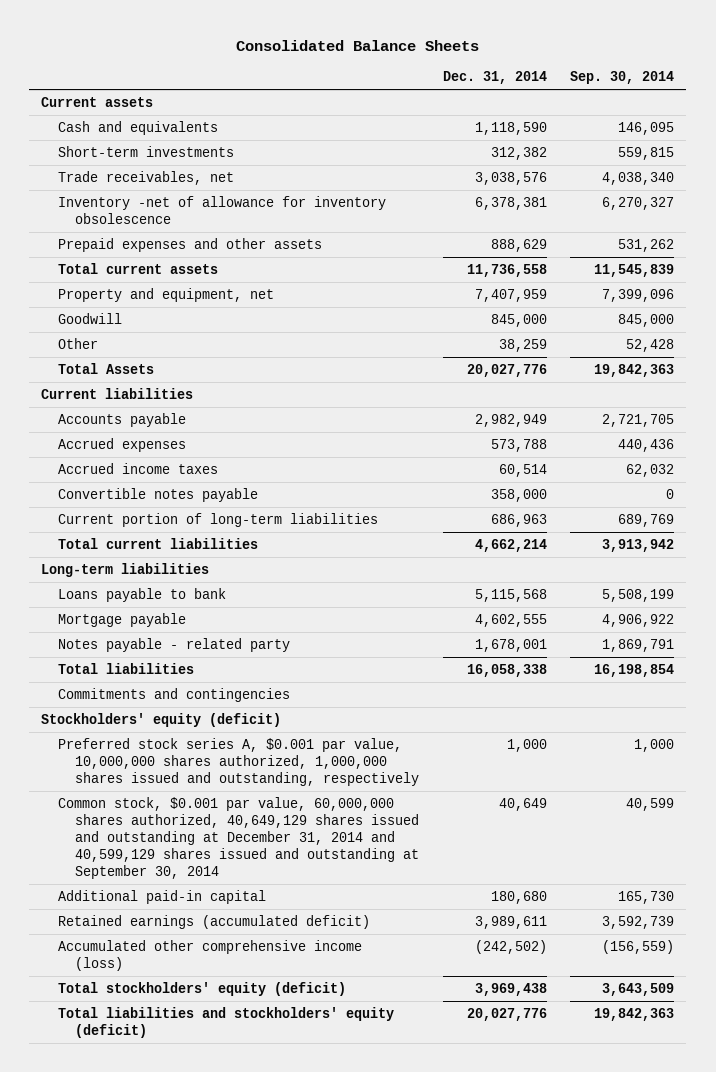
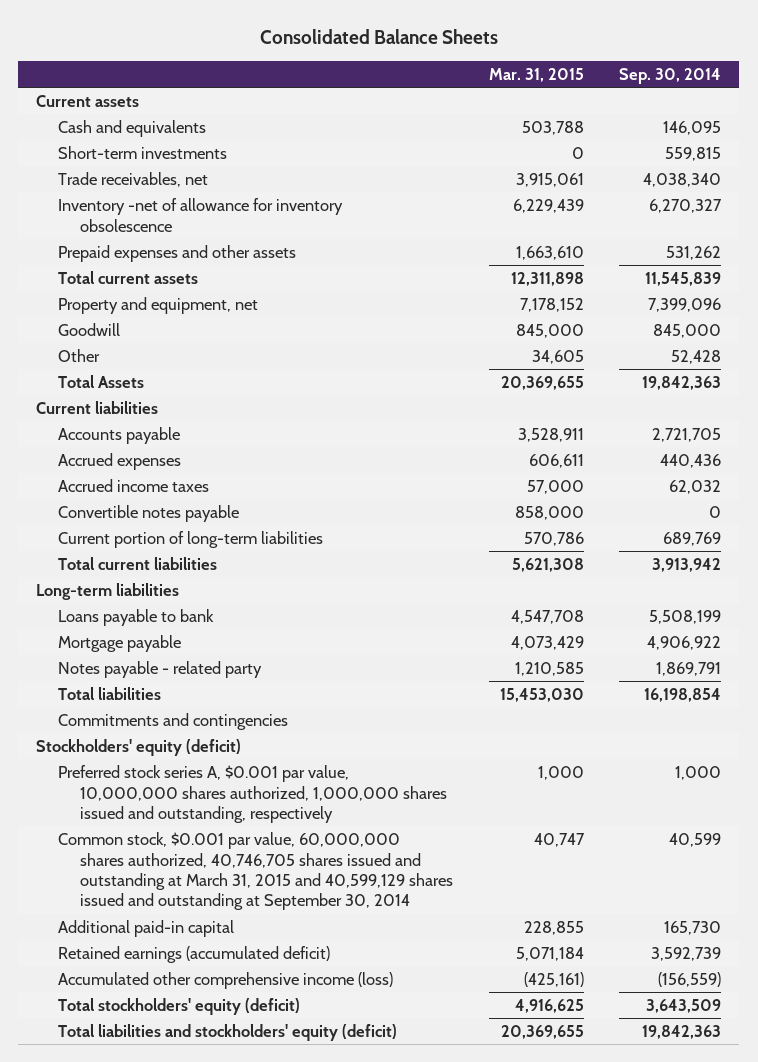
- | Dec. 31, 2014 | Sep. 30, 2014
+ | Mar. 31, 2015 | Sep. 30, 2014
- Common stock, $0.001 par value, 60,000,000 shares authorized, 40,649,129 shares issued and outstanding at December 31, 2014 and 40,599,129 shares issued and outstanding at September 30, 2014 | 40,649 | 40,599
+ Common stock, $0.001 par value, 60,000,000 shares authorized, 40,746,705 shares issued and outstanding at March 31, 2015 and 40,599,129 shares issued and outstanding at September 30, 2014 | 40,747 | 40,599

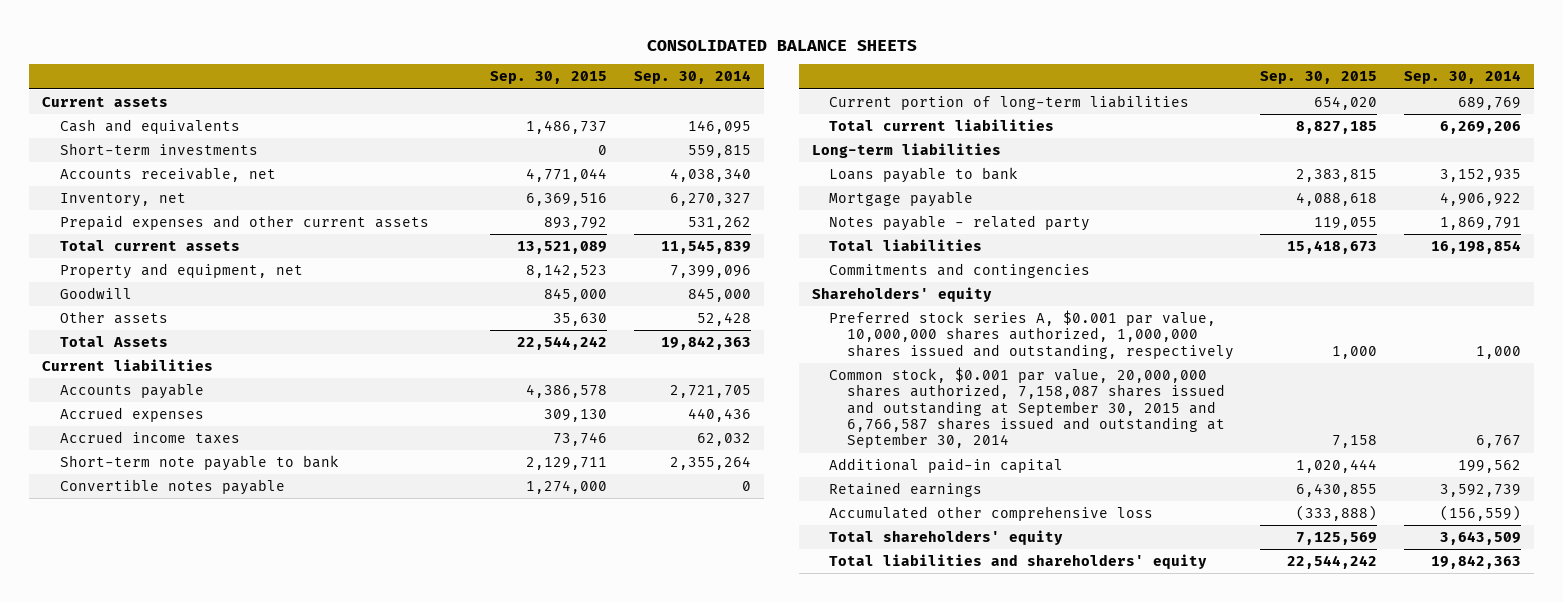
- Consolidated Balance Sheets
+ CONSOLIDATED BALANCE SHEETS
- | Mar. 31, 2015 | Sep. 30, 2014
+ | Sep. 30, 2015 | Sep. 30, 2014
- Trade receivables, net | 3,915,061 | 4,038,340
- Inventory -net of allowance for inventory obsolescence | 6,229,439 | 6,270,327
- Prepaid expenses and other assets | 1,663,610 | 531,262
+ Accounts receivable, net | 4,771,044 | 4,038,340
+ Inventory, net | 6,369,516 | 6,270,327
+ Prepaid expenses and other current assets | 893,792 | 531,262
- Other | 34,605 | 52,428
+ Other assets | 35,630 | 52,428
+ Short-term note payable to bank | 2,129,711 | 2,355,264
- Total current liabilities | 5,621,308 | 3,913,942
+ Total current liabilities | 8,827,185 | 6,269,206
- Loans payable to bank | 4,547,708 | 5,508,199
+ Loans payable to bank | 2,383,815 | 3,152,935
- Stockholders' equity (deficit)
+ Shareholders' equity
- Common stock, $0.001 par value, 60,000,000 shares authorized, 40,746,705 shares issued and outstanding at March 31, 2015 and 40,599,129 shares issued and outstanding at September 30, 2014 | 40,747 | 40,599
- Additional paid-in capital | 228,855 | 165,730
- Retained earnings (accumulated deficit) | 5,071,184 | 3,592,739
- Accumulated other comprehensive income (loss) | (425,161) | (156,559)
- Total stockholders' equity (deficit) | 4,916,625 | 3,643,509
- Total liabilities and stockholders' equity (deficit) | 20,369,655 | 19,842,363
+ Common stock, $0.001 par value, 20,000,000 shares authorized, 7,158,087 shares issued and outstanding at September 30, 2015 and 6,766,587 shares issued and outstanding at September 30, 2014 | 7,158 | 6,767
+ Additional paid-in capital | 1,020,444 | 199,562
+ Retained earnings | 6,430,855 | 3,592,739
+ Accumulated other comprehensive loss | (333,888) | (156,559)
+ Total shareholders' equity | 7,125,569 | 3,643,509
+ Total liabilities and shareholders' equity | 22,544,242 | 19,842,363

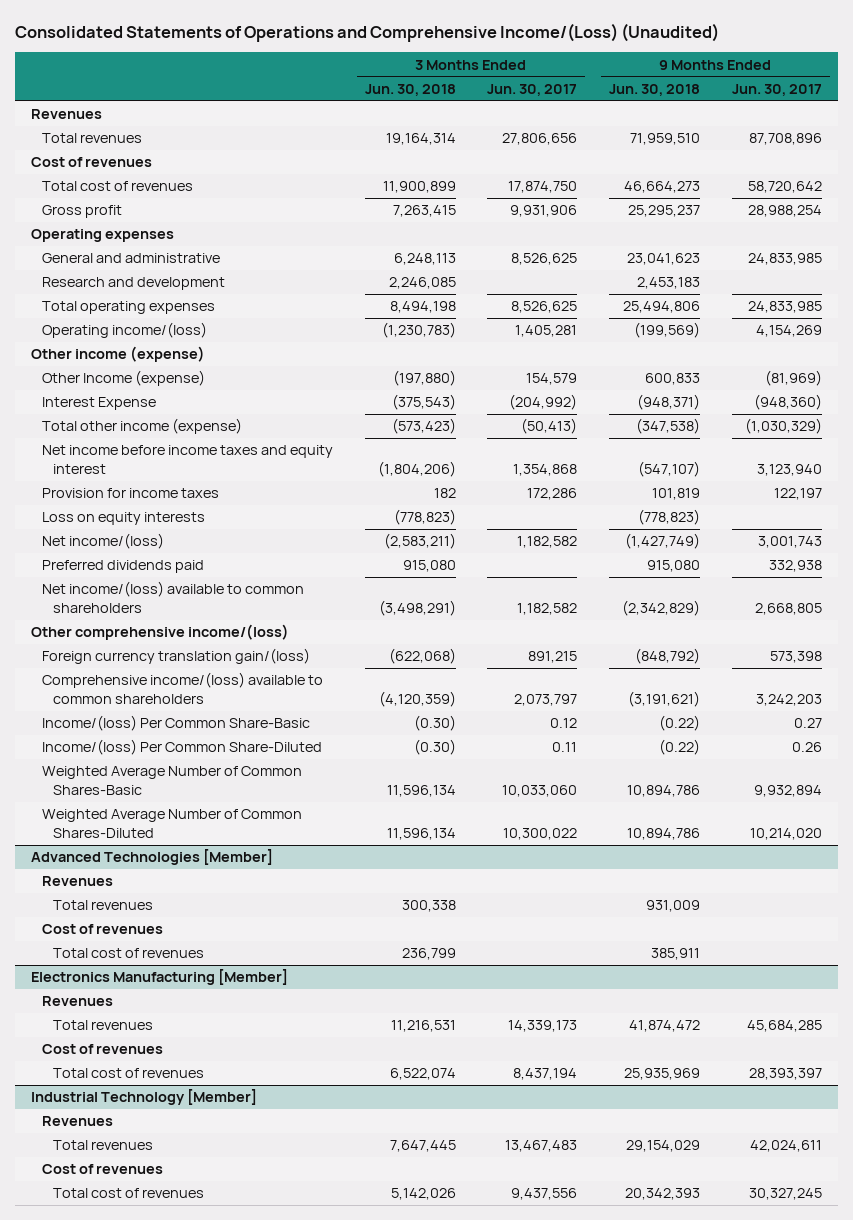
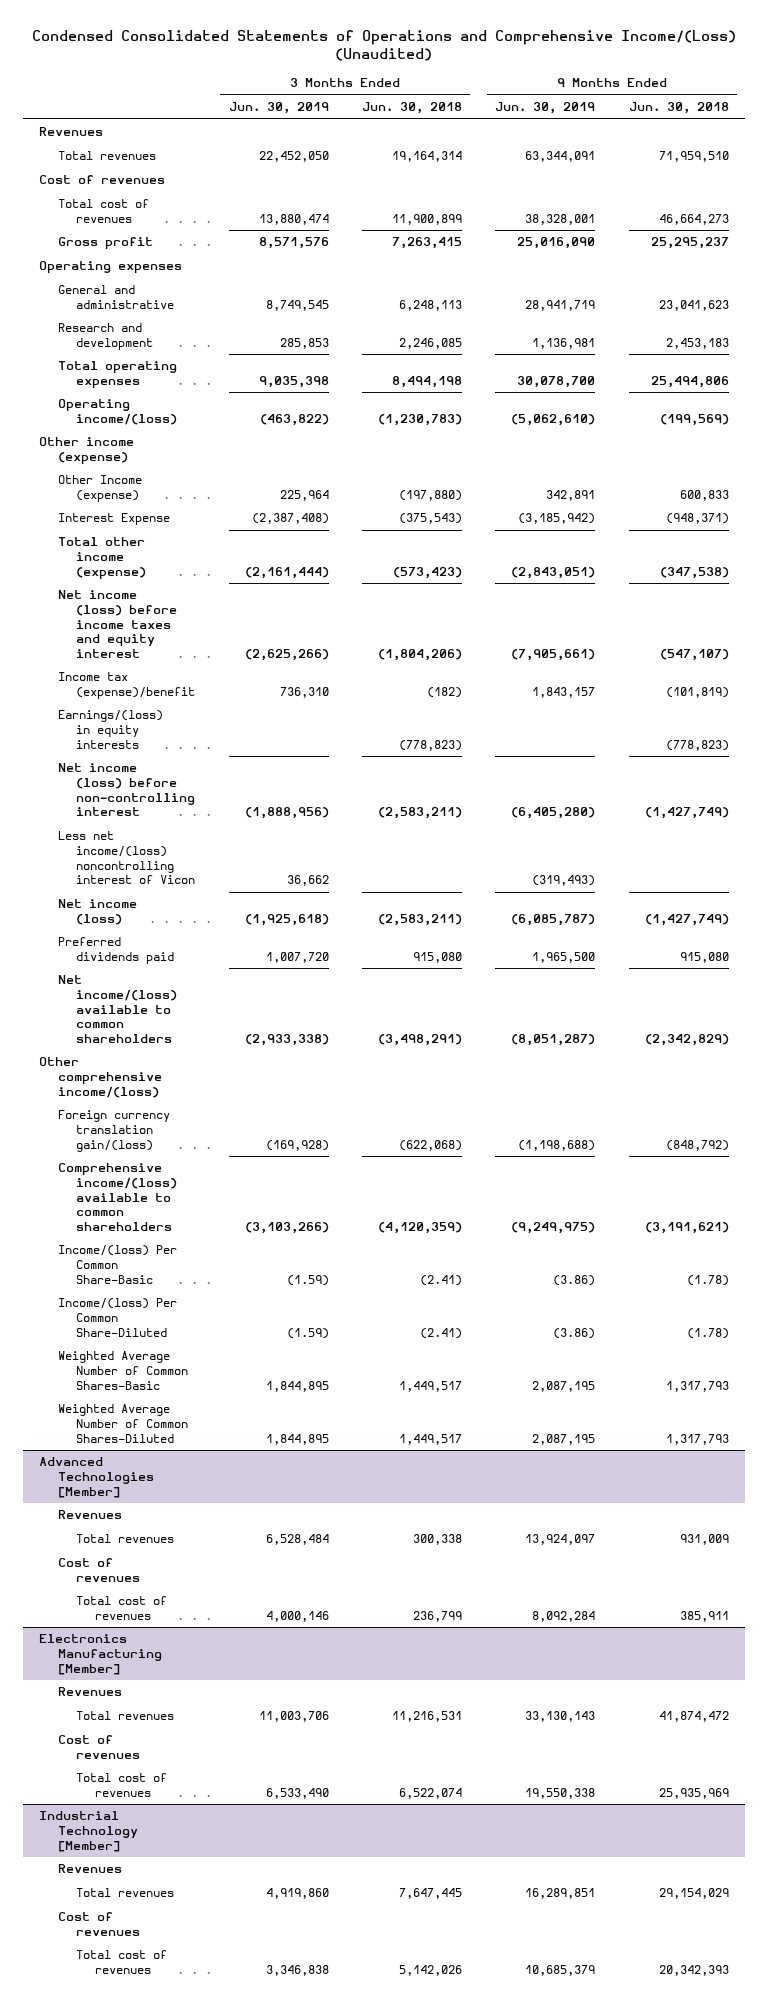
- Consolidated Statements of Operations and Comprehensive Income/(Loss) (Unaudited)
+ Condensed Consolidated Statements of Operations and Comprehensive Income/(Loss) (Unaudited)
- | 3 Months Ended Jun. 30, 2018 | 3 Months Ended Jun. 30, 2017 | 9 Months Ended Jun. 30, 2018 | 9 Months Ended Jun. 30, 2017
+ | 3 Months Ended Jun. 30, 2019 | 3 Months Ended Jun. 30, 2018 | 9 Months Ended Jun. 30, 2019 | 9 Months Ended Jun. 30, 2018
- Net income before income taxes and equity interest | (1,804,206) | 1,354,868 | (547,107) | 3,123,940
- Provision for income taxes | 182 | 172,286 | 101,819 | 122,197
- Loss on equity interests | (778,823) | | (778,823) |
- Net income/(loss) | (2,583,211) | 1,182,582 | (1,427,749) | 3,001,743
+ Net income (loss) before income taxes and equity interest | (2,625,266) | (1,804,206) | (7,905,661) | (547,107)
+ Income tax (expense)/benefit | 736,310 | (182) | 1,843,157 | (101,819)
+ Earnings/(loss) in equity interests | | (778,823) | | (778,823)
+ Net income (loss) before non-controlling interest | (1,888,956) | (2,583,211) | (6,405,280) | (1,427,749)
+ Less net income/(loss) noncontrolling interest of Vicon | 36,662 | | (319,493) |
+ Net income (loss) | (1,925,618) | (2,583,211) | (6,085,787) | (1,427,749)
- Income/(loss) Per Common Share-Basic | (0.30) | 0.12 | (0.22) | 0.27
- Income/(loss) Per Common Share-Diluted | (0.30) | 0.11 | (0.22) | 0.26
- Weighted Average Number of Common Shares-Basic | 11,596,134 | 10,033,060 | 10,894,786 | 9,932,894
- Weighted Average Number of Common Shares-Diluted | 11,596,134 | 10,300,022 | 10,894,786 | 10,214,020
+ Income/(loss) Per Common Share-Basic | (1.59) | (2.41) | (3.86) | (1.78)
+ Income/(loss) Per Common Share-Diluted | (1.59) | (2.41) | (3.86) | (1.78)
+ Weighted Average Number of Common Shares-Basic | 1,844,895 | 1,449,517 | 2,087,195 | 1,317,793
+ Weighted Average Number of Common Shares-Diluted | 1,844,895 | 1,449,517 | 2,087,195 | 1,317,793

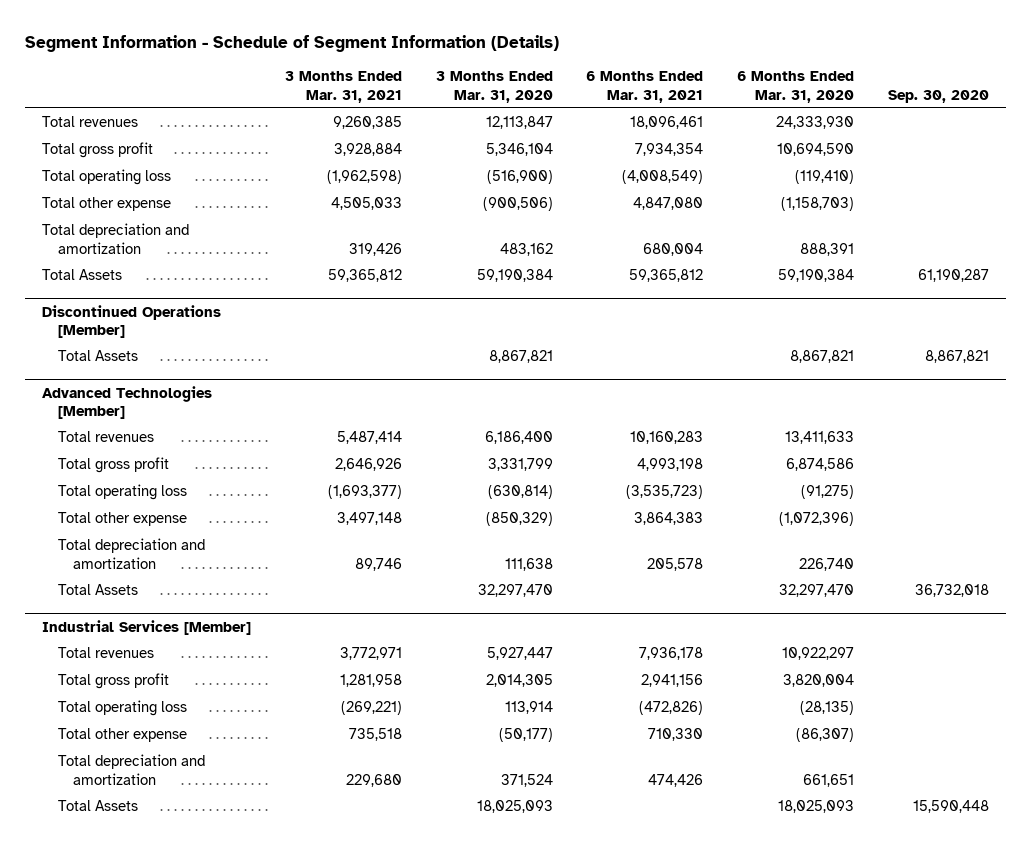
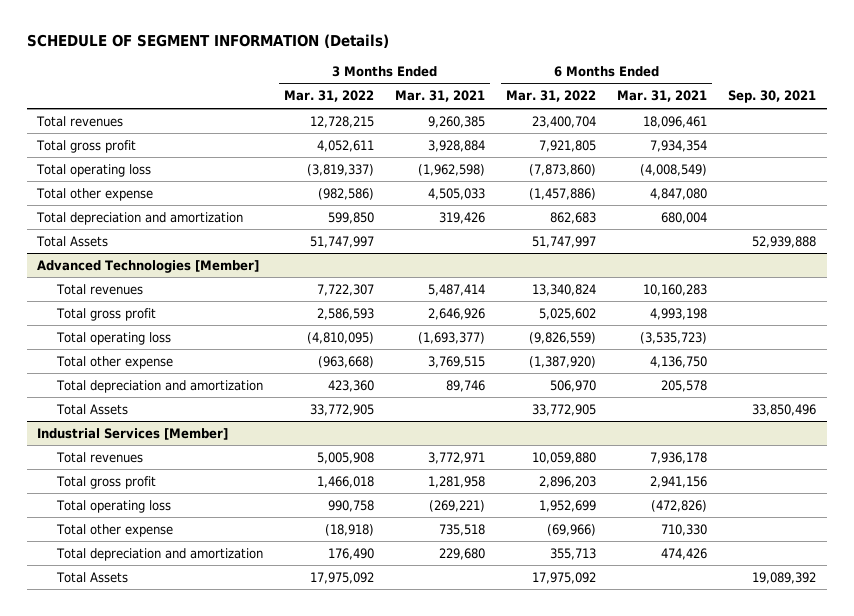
- Segment Information - Schedule of Segment Information (Details)
+ SCHEDULE OF SEGMENT INFORMATION (Details)
- | 3 Months Ended Mar. 31, 2021 | 3 Months Ended Mar. 31, 2020 | 6 Months Ended Mar. 31, 2021 | 6 Months Ended Mar. 31, 2020 | Sep. 30, 2020
+ | 3 Months Ended Mar. 31, 2022 | 3 Months Ended Mar. 31, 2021 | 6 Months Ended Mar. 31, 2022 | 6 Months Ended Mar. 31, 2021 | Sep. 30, 2021
- Total Assets | 59,365,812 | 59,190,384 | 59,365,812 | 59,190,384 | 61,190,287
- Discontinued Operations [Member]
@ Advanced Technologies [Member]
- Total other expense | 3,497,148 | (850,329) | 3,864,383 | (1,072,396) |
+ Total other expense | (963,668) | 3,769,515 | (1,387,920) | 4,136,750 |

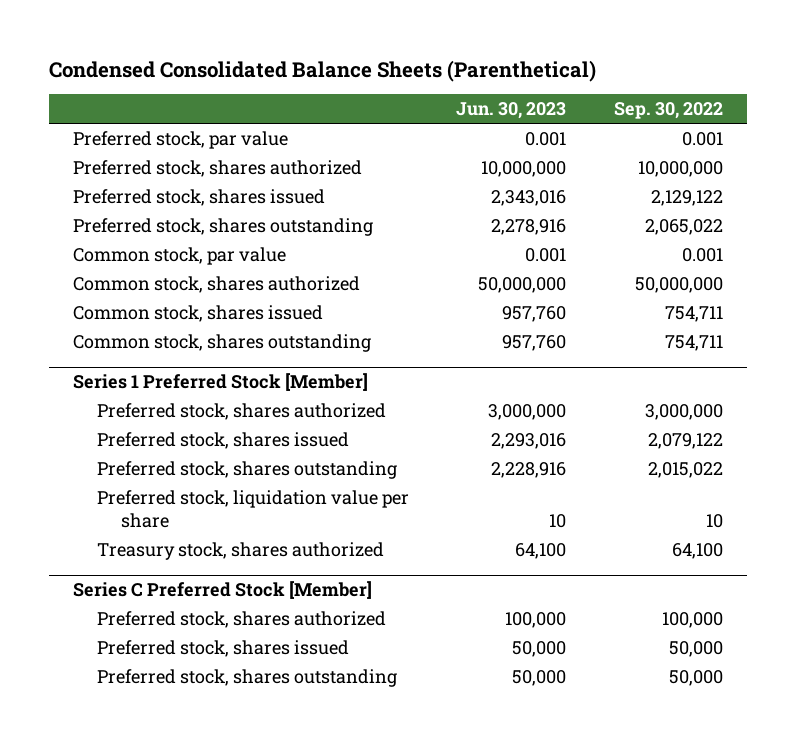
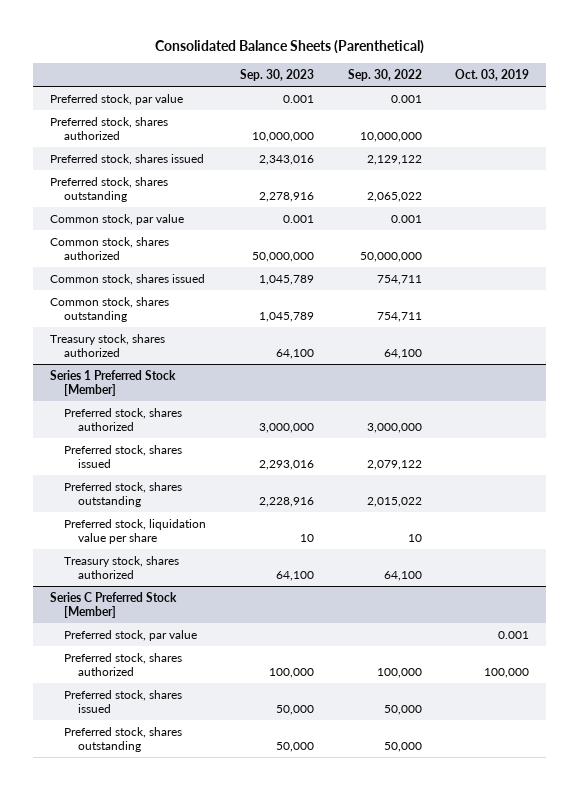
- Condensed Consolidated Balance Sheets (Parenthetical)
+ Consolidated Balance Sheets (Parenthetical)
- | Jun. 30, 2023 | Sep. 30, 2022
+ | Sep. 30, 2023 | Sep. 30, 2022 | Oct. 03, 2019
+ Treasury stock, shares authorized | 64,100 | 64,100 |
@ Series C Preferred Stock [Member]
+ Preferred stock, par value | | | 0.001

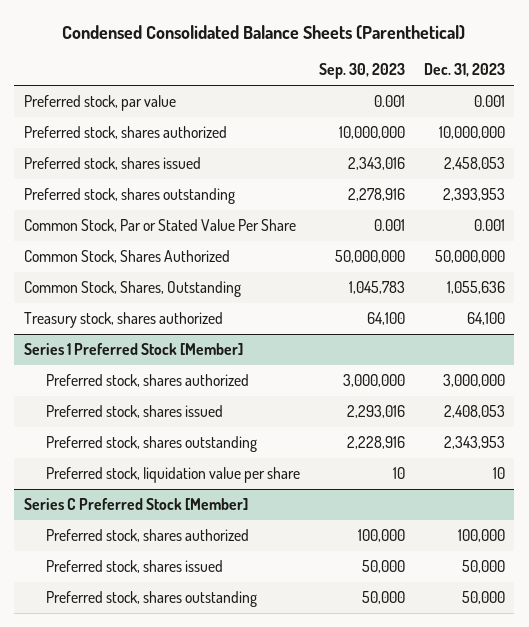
- Consolidated Balance Sheets (Parenthetical)
+ Condensed Consolidated Balance Sheets (Parenthetical)
- | Sep. 30, 2023 | Sep. 30, 2022 | Oct. 03, 2019
+ | Sep. 30, 2023 | Dec. 31, 2023
- Common stock, par value | 0.001 | 0.001 |
- Common stock, shares authorized | 50,000,000 | 50,000,000 |
- Common stock, shares issued | 1,045,789 | 754,711 |
- Common stock, shares outstanding | 1,045,789 | 754,711 |
+ Common Stock, Par or Stated Value Per Share | 0.001 | 0.001
+ Common Stock, Shares Authorized | 50,000,000 | 50,000,000
+ Common Stock, Shares, Outstanding | 1,045,783 | 1,055,636
@ Series 1 Preferred Stock [Member]
- Treasury stock, shares authorized | 64,100 | 64,100 |
@ Series C Preferred Stock [Member]
- Preferred stock, par value | | | 0.001

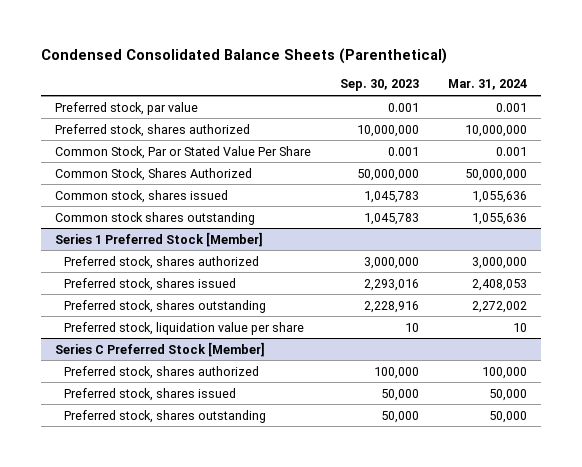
- | Sep. 30, 2023 | Dec. 31, 2023
+ | Sep. 30, 2023 | Mar. 31, 2024
- Preferred stock, shares issued | 2,343,016 | 2,458,053
- Preferred stock, shares outstanding | 2,278,916 | 2,393,953
- Common Stock, Shares, Outstanding | 1,045,783 | 1,055,636
- Treasury stock, shares authorized | 64,100 | 64,100
+ Common stock, shares issued | 1,045,783 | 1,055,636
+ Common stock shares outstanding | 1,045,783 | 1,055,636

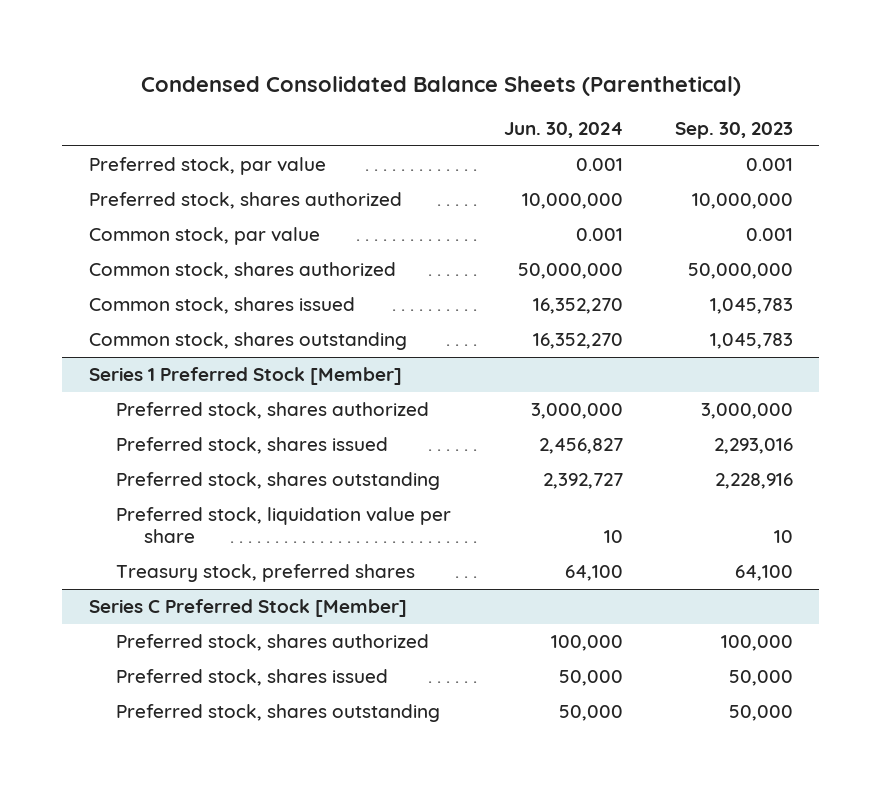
- | Sep. 30, 2023 | Mar. 31, 2024
+ | Jun. 30, 2024 | Sep. 30, 2023
- Common Stock, Par or Stated Value Per Share | 0.001 | 0.001
- Common Stock, Shares Authorized | 50,000,000 | 50,000,000
+ Common stock, par value | 0.001 | 0.001
+ Common stock, shares authorized | 50,000,000 | 50,000,000
- Common stock shares outstanding | 1,045,783 | 1,055,636
+ Common stock, shares outstanding | 16,352,270 | 1,045,783
@ Series 1 Preferred Stock [Member]
+ Treasury stock, preferred shares | 64,100 | 64,100

